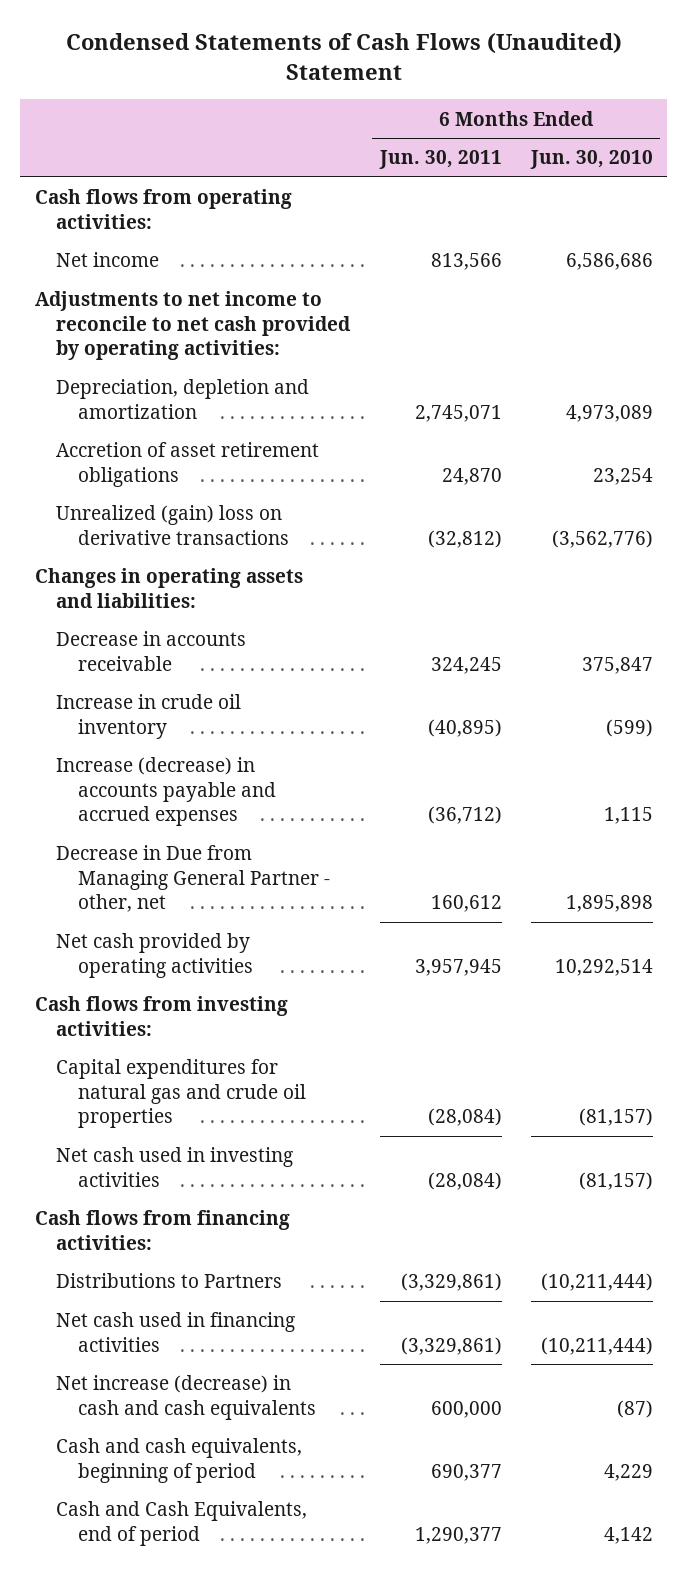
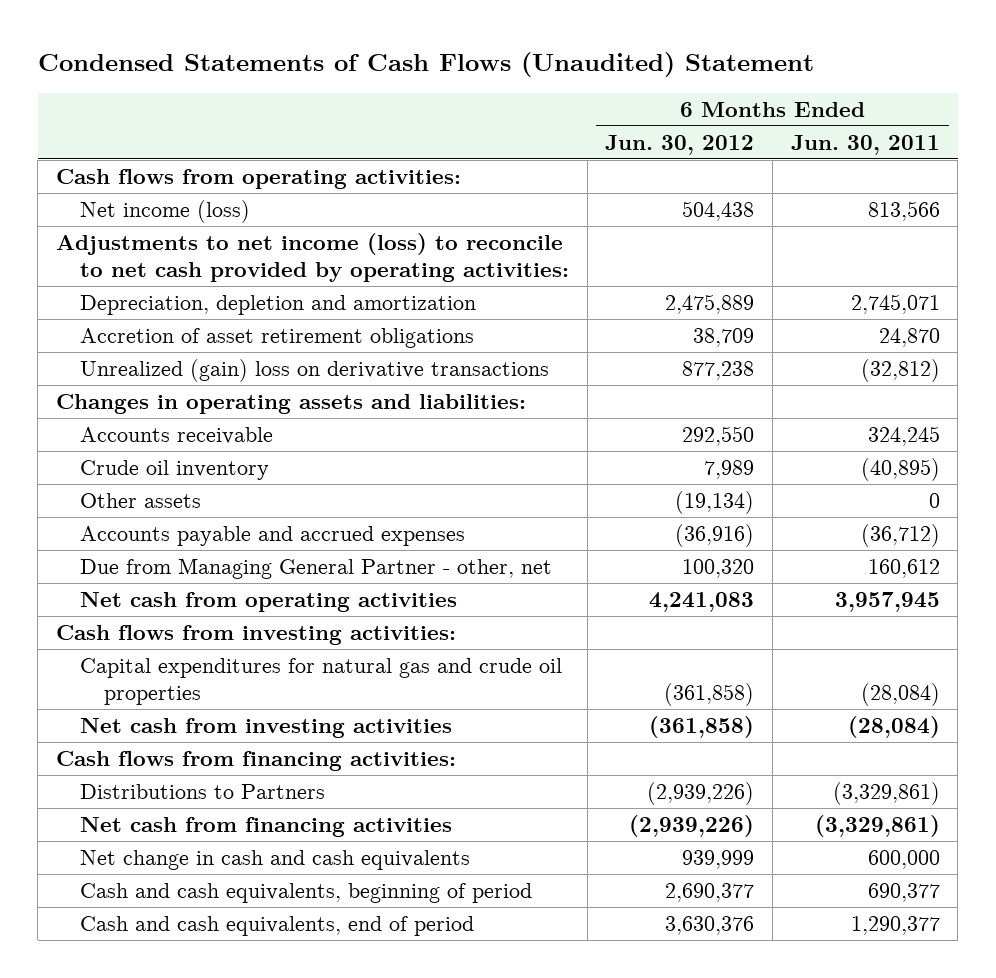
- | 6 Months Ended Jun. 30, 2011 | 6 Months Ended Jun. 30, 2010
+ | 6 Months Ended Jun. 30, 2012 | 6 Months Ended Jun. 30, 2011
- Net income | 813,566 | 6,586,686
- Adjustments to net income to reconcile to net cash provided by operating activities:
+ Net income (loss) | 504,438 | 813,566
+ Adjustments to net income (loss) to reconcile to net cash provided by operating activities:
- Decrease in accounts receivable | 324,245 | 375,847
- Increase in crude oil inventory | (40,895) | (599)
- Increase (decrease) in accounts payable and accrued expenses | (36,712) | 1,115
- Decrease in Due from Managing General Partner - other, net | 160,612 | 1,895,898
- Net cash provided by operating activities | 3,957,945 | 10,292,514
+ Accounts receivable | 292,550 | 324,245
+ Crude oil inventory | 7,989 | (40,895)
+ Other assets | (19,134) | 0
+ Accounts payable and accrued expenses | (36,916) | (36,712)
+ Due from Managing General Partner - other, net | 100,320 | 160,612
+ Net cash from operating activities | 4,241,083 | 3,957,945
- Net cash used in investing activities | (28,084) | (81,157)
+ Net cash from investing activities | (361,858) | (28,084)
- Net cash used in financing activities | (3,329,861) | (10,211,444)
- Net increase (decrease) in cash and cash equivalents | 600,000 | (87)
+ Net cash from financing activities | (2,939,226) | (3,329,861)
+ Net change in cash and cash equivalents | 939,999 | 600,000
- Cash and Cash Equivalents, end of period | 1,290,377 | 4,142
+ Cash and cash equivalents, end of period | 3,630,376 | 1,290,377

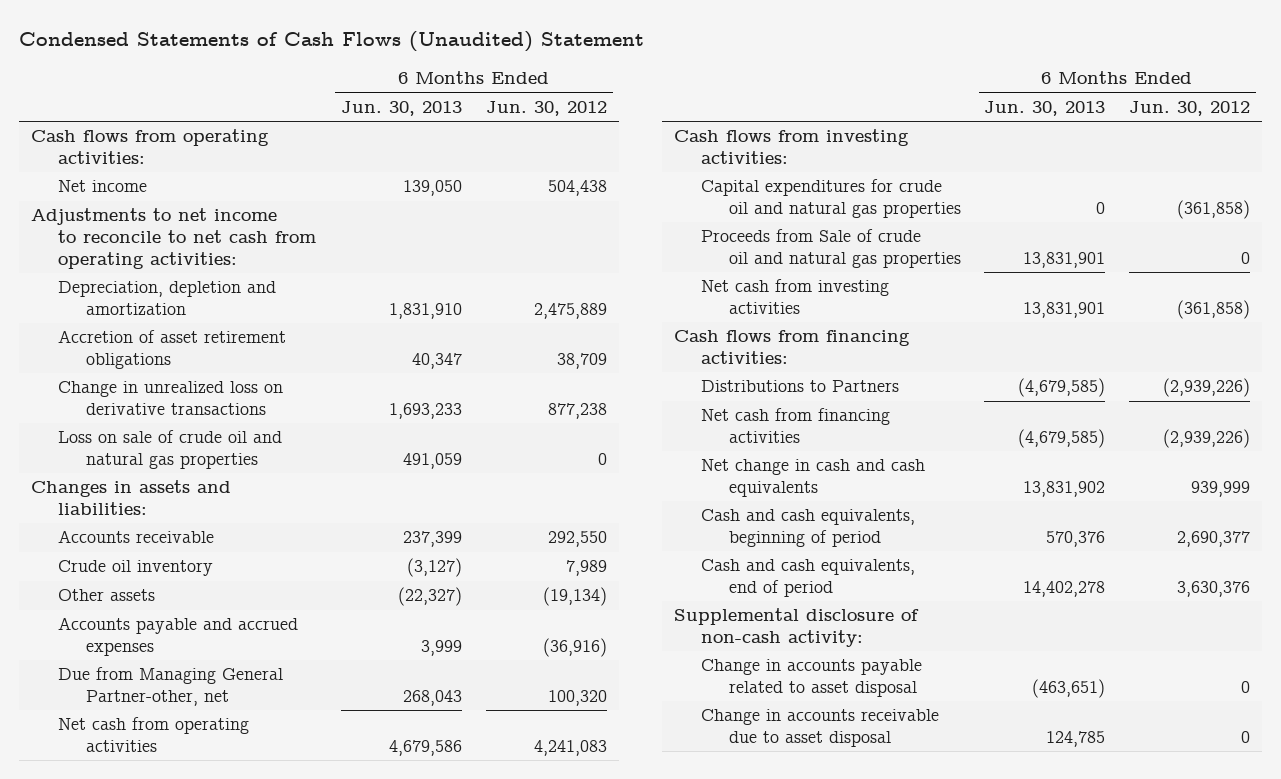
- | 6 Months Ended Jun. 30, 2012 | 6 Months Ended Jun. 30, 2011
+ | 6 Months Ended Jun. 30, 2013 | 6 Months Ended Jun. 30, 2012
- Net income (loss) | 504,438 | 813,566
- Adjustments to net income (loss) to reconcile to net cash provided by operating activities:
+ Net income | 139,050 | 504,438
+ Adjustments to net income to reconcile to net cash from operating activities:
- Unrealized (gain) loss on derivative transactions | 877,238 | (32,812)
- Changes in operating assets and liabilities:
+ Change in unrealized loss on derivative transactions | 1,693,233 | 877,238
+ Loss on sale of crude oil and natural gas properties | 491,059 | 0
+ Changes in assets and liabilities:
- Due from Managing General Partner - other, net | 100,320 | 160,612
+ Due from Managing General Partner-other, net | 268,043 | 100,320
- Capital expenditures for natural gas and crude oil properties | (361,858) | (28,084)
+ Capital expenditures for crude oil and natural gas properties | 0 | (361,858)
+ Proceeds from Sale of crude oil and natural gas properties | 13,831,901 | 0
+ Supplemental disclosure of non-cash activity:
+ Change in accounts payable related to asset disposal | (463,651) | 0
+ Change in accounts receivable due to asset disposal | 124,785 | 0

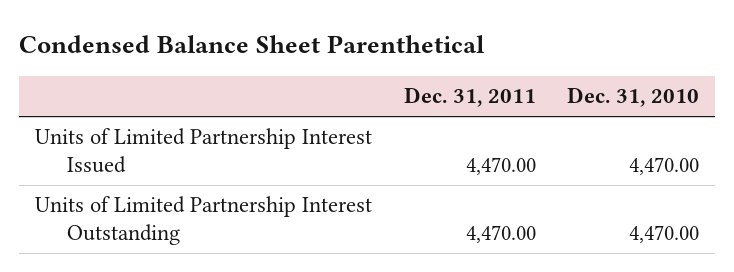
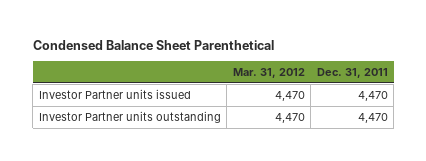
- | Dec. 31, 2011 | Dec. 31, 2010
+ | Mar. 31, 2012 | Dec. 31, 2011
- Units of Limited Partnership Interest Issued | 4,470.00 | 4,470.00
- Units of Limited Partnership Interest Outstanding | 4,470.00 | 4,470.00
+ Investor Partner units issued | 4,470 | 4,470
+ Investor Partner units outstanding | 4,470 | 4,470

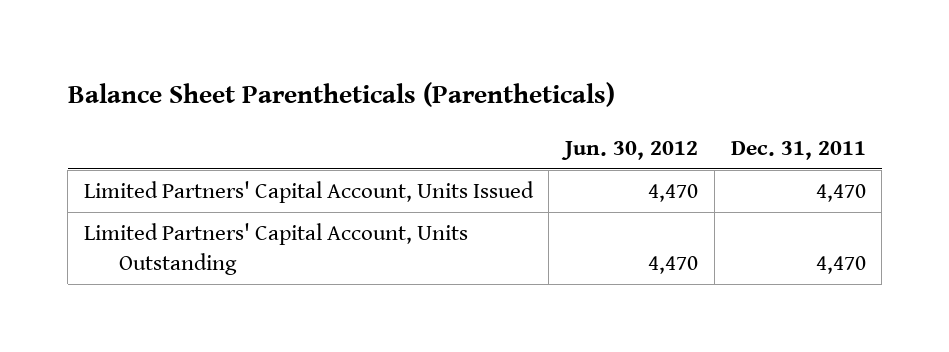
- Condensed Balance Sheet Parenthetical
+ Balance Sheet Parentheticals (Parentheticals)
- | Mar. 31, 2012 | Dec. 31, 2011
+ | Jun. 30, 2012 | Dec. 31, 2011
- Investor Partner units issued | 4,470 | 4,470
- Investor Partner units outstanding | 4,470 | 4,470
+ Limited Partners' Capital Account, Units Issued | 4,470 | 4,470
+ Limited Partners' Capital Account, Units Outstanding | 4,470 | 4,470

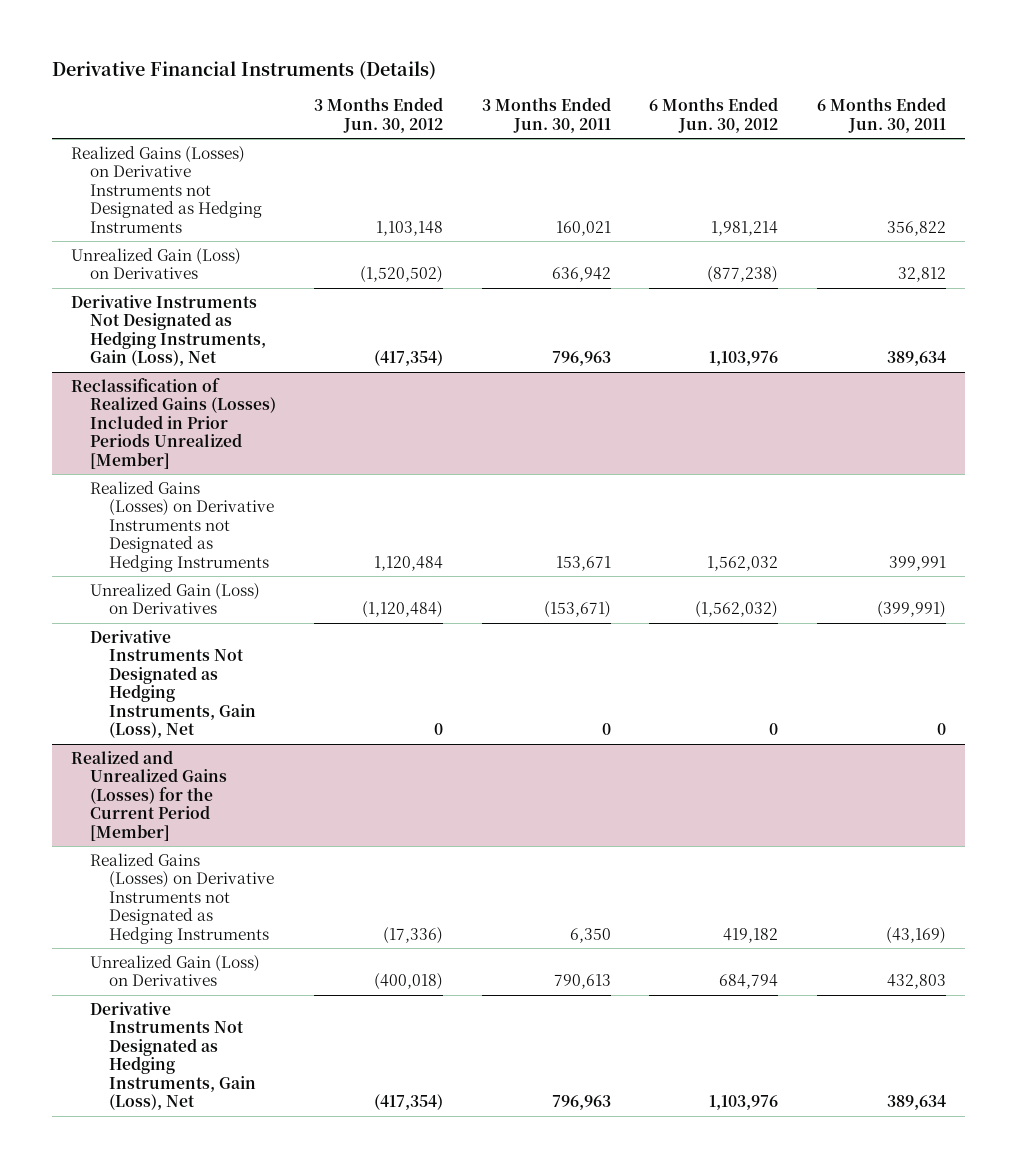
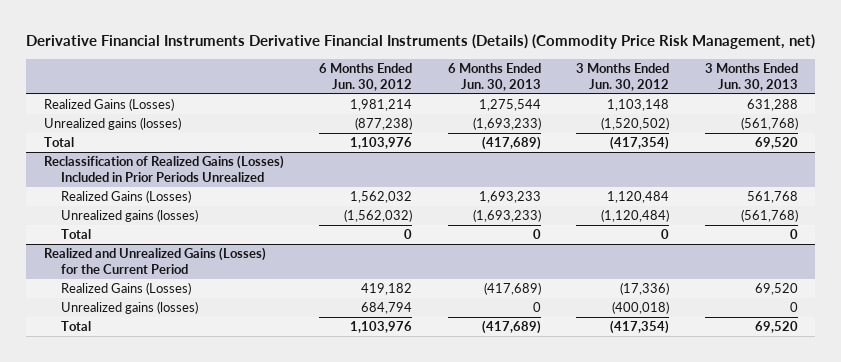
- Derivative Financial Instruments (Details)
+ Derivative Financial Instruments Derivative Financial Instruments (Details) (Commodity Price Risk Management, net)
- | 3 Months Ended Jun. 30, 2012 | 3 Months Ended Jun. 30, 2011 | 6 Months Ended Jun. 30, 2012 | 6 Months Ended Jun. 30, 2011
+ | 6 Months Ended Jun. 30, 2012 | 6 Months Ended Jun. 30, 2013 | 3 Months Ended Jun. 30, 2012 | 3 Months Ended Jun. 30, 2013
- Realized Gains (Losses) on Derivative Instruments not Designated as Hedging Instruments | 1,103,148 | 160,021 | 1,981,214 | 356,822
- Unrealized Gain (Loss) on Derivatives | (1,520,502) | 636,942 | (877,238) | 32,812
- Derivative Instruments Not Designated as Hedging Instruments, Gain (Loss), Net | (417,354) | 796,963 | 1,103,976 | 389,634
- Reclassification of Realized Gains (Losses) Included in Prior Periods Unrealized [Member]
- Realized Gains (Losses) on Derivative Instruments not Designated as Hedging Instruments | 1,120,484 | 153,671 | 1,562,032 | 399,991
- Unrealized Gain (Loss) on Derivatives | (1,120,484) | (153,671) | (1,562,032) | (399,991)
- Derivative Instruments Not Designated as Hedging Instruments, Gain (Loss), Net | 0 | 0 | 0 | 0
- Realized and Unrealized Gains (Losses) for the Current Period [Member]
- Realized Gains (Losses) on Derivative Instruments not Designated as Hedging Instruments | (17,336) | 6,350 | 419,182 | (43,169)
- Unrealized Gain (Loss) on Derivatives | (400,018) | 790,613 | 684,794 | 432,803
- Derivative Instruments Not Designated as Hedging Instruments, Gain (Loss), Net | (417,354) | 796,963 | 1,103,976 | 389,634
+ Realized Gains (Losses) | 1,981,214 | 1,275,544 | 1,103,148 | 631,288
+ Unrealized gains (losses) | (877,238) | (1,693,233) | (1,520,502) | (561,768)
+ Total | 1,103,976 | (417,689) | (417,354) | 69,520
+ Reclassification of Realized Gains (Losses) Included in Prior Periods Unrealized
+ Realized Gains (Losses) | 1,562,032 | 1,693,233 | 1,120,484 | 561,768
+ Unrealized gains (losses) | (1,562,032) | (1,693,233) | (1,120,484) | (561,768)
+ Total | 0 | 0 | 0 | 0
+ Realized and Unrealized Gains (Losses) for the Current Period
+ Realized Gains (Losses) | 419,182 | (417,689) | (17,336) | 69,520
+ Unrealized gains (losses) | 684,794 | 0 | (400,018) | 0
+ Total | 1,103,976 | (417,689) | (417,354) | 69,520

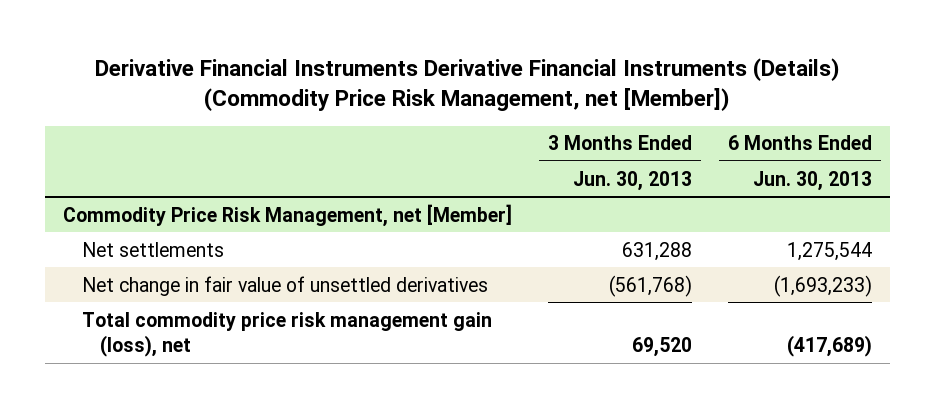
- Derivative Financial Instruments Derivative Financial Instruments (Details) (Commodity Price Risk Management, net)
+ Derivative Financial Instruments Derivative Financial Instruments (Details) (Commodity Price Risk Management, net [Member])
- | 6 Months Ended Jun. 30, 2012 | 6 Months Ended Jun. 30, 2013 | 3 Months Ended Jun. 30, 2012 | 3 Months Ended Jun. 30, 2013
+ | 3 Months Ended Jun. 30, 2013 | 6 Months Ended Jun. 30, 2013
- Realized Gains (Losses) | 1,981,214 | 1,275,544 | 1,103,148 | 631,288
- Unrealized gains (losses) | (877,238) | (1,693,233) | (1,520,502) | (561,768)
- Total | 1,103,976 | (417,689) | (417,354) | 69,520
- Reclassification of Realized Gains (Losses) Included in Prior Periods Unrealized
- Realized Gains (Losses) | 1,562,032 | 1,693,233 | 1,120,484 | 561,768
- Unrealized gains (losses) | (1,562,032) | (1,693,233) | (1,120,484) | (561,768)
- Total | 0 | 0 | 0 | 0
- Realized and Unrealized Gains (Losses) for the Current Period
- Realized Gains (Losses) | 419,182 | (417,689) | (17,336) | 69,520
- Unrealized gains (losses) | 684,794 | 0 | (400,018) | 0
- Total | 1,103,976 | (417,689) | (417,354) | 69,520
+ Commodity Price Risk Management, net [Member]
+ Net settlements | 631,288 | 1,275,544
+ Net change in fair value of unsettled derivatives | (561,768) | (1,693,233)
+ Total commodity price risk management gain (loss), net | 69,520 | (417,689)

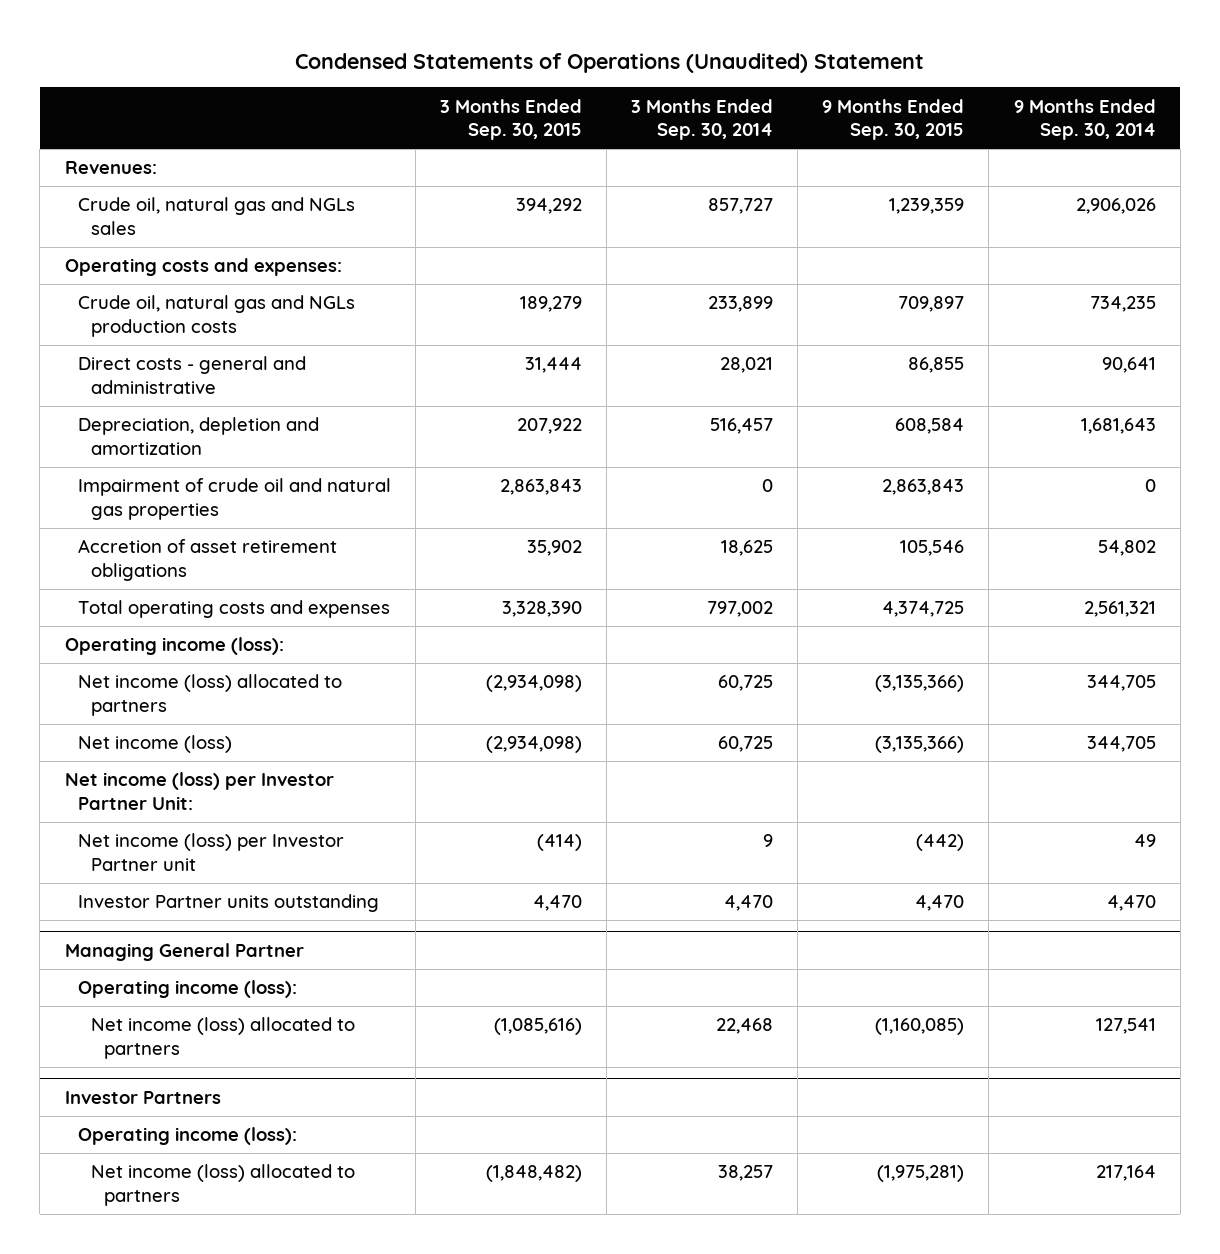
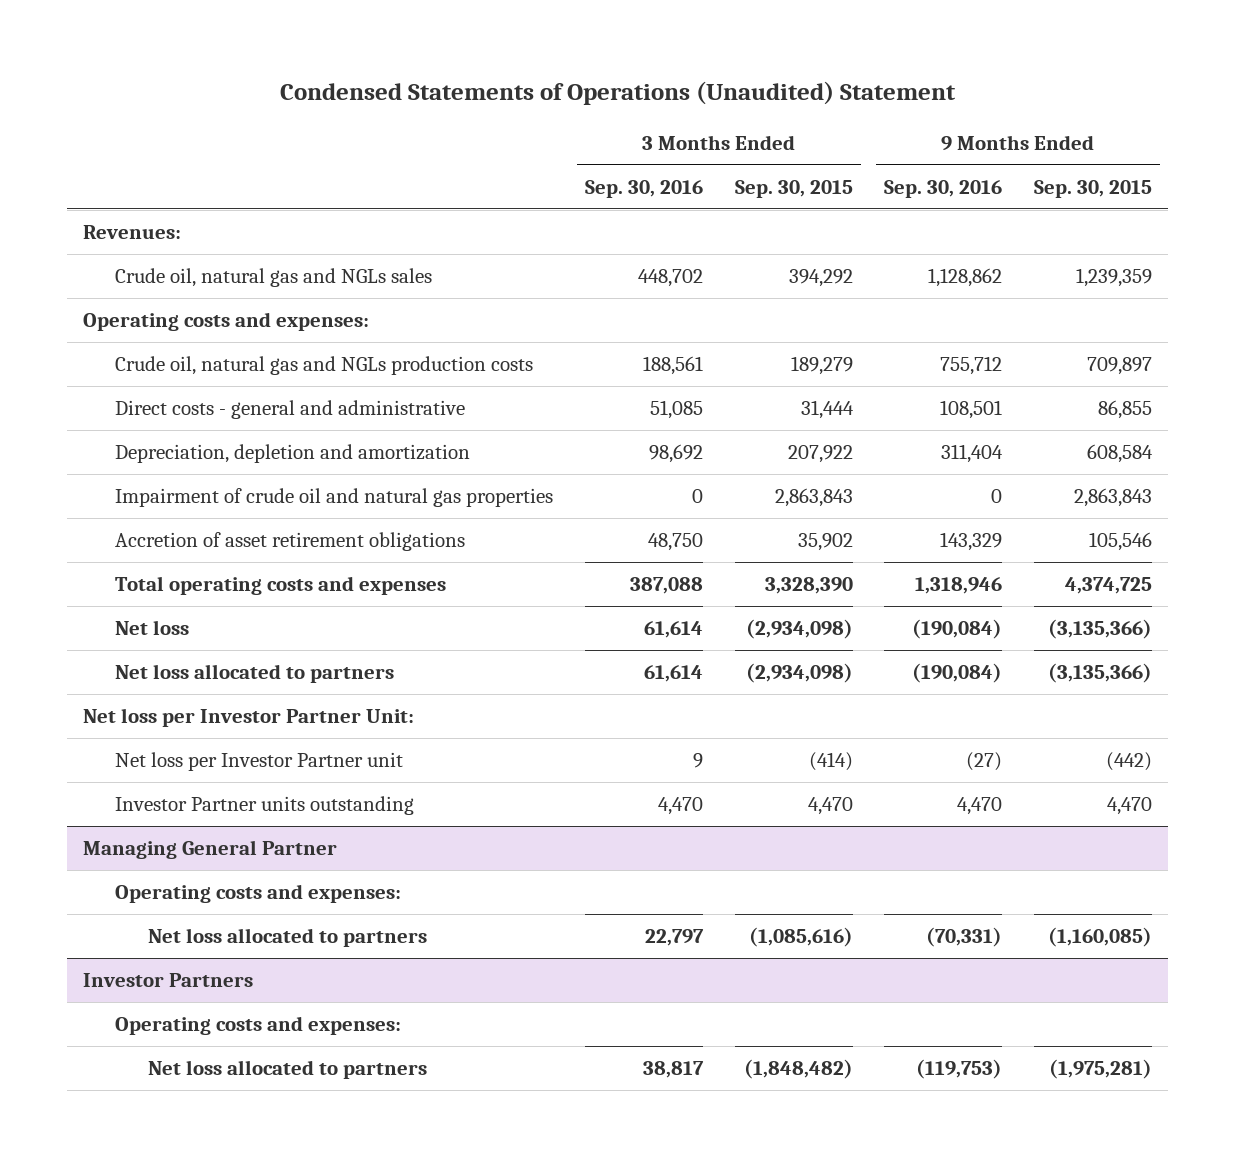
- | 3 Months Ended Sep. 30, 2015 | 3 Months Ended Sep. 30, 2014 | 9 Months Ended Sep. 30, 2015 | 9 Months Ended Sep. 30, 2014
+ | 3 Months Ended Sep. 30, 2016 | 3 Months Ended Sep. 30, 2015 | 9 Months Ended Sep. 30, 2016 | 9 Months Ended Sep. 30, 2015
- Operating income (loss):
- Net income (loss) allocated to partners | (2,934,098) | 60,725 | (3,135,366) | 344,705
- Net income (loss) | (2,934,098) | 60,725 | (3,135,366) | 344,705
- Net income (loss) per Investor Partner Unit:
- Net income (loss) per Investor Partner unit | (414) | 9 | (442) | 49
+ Net loss | 61,614 | (2,934,098) | (190,084) | (3,135,366)
+ Net loss allocated to partners | 61,614 | (2,934,098) | (190,084) | (3,135,366)
+ Net loss per Investor Partner Unit:
+ Net loss per Investor Partner unit | 9 | (414) | (27) | (442)
@ Managing General Partner
- Operating income (loss):
- Net income (loss) allocated to partners | (1,085,616) | 22,468 | (1,160,085) | 127,541
+ Operating costs and expenses:
+ Net loss allocated to partners | 22,797 | (1,085,616) | (70,331) | (1,160,085)
@ Investor Partners
- Operating income (loss):
- Net income (loss) allocated to partners | (1,848,482) | 38,257 | (1,975,281) | 217,164
+ Operating costs and expenses:
+ Net loss allocated to partners | 38,817 | (1,848,482) | (119,753) | (1,975,281)

